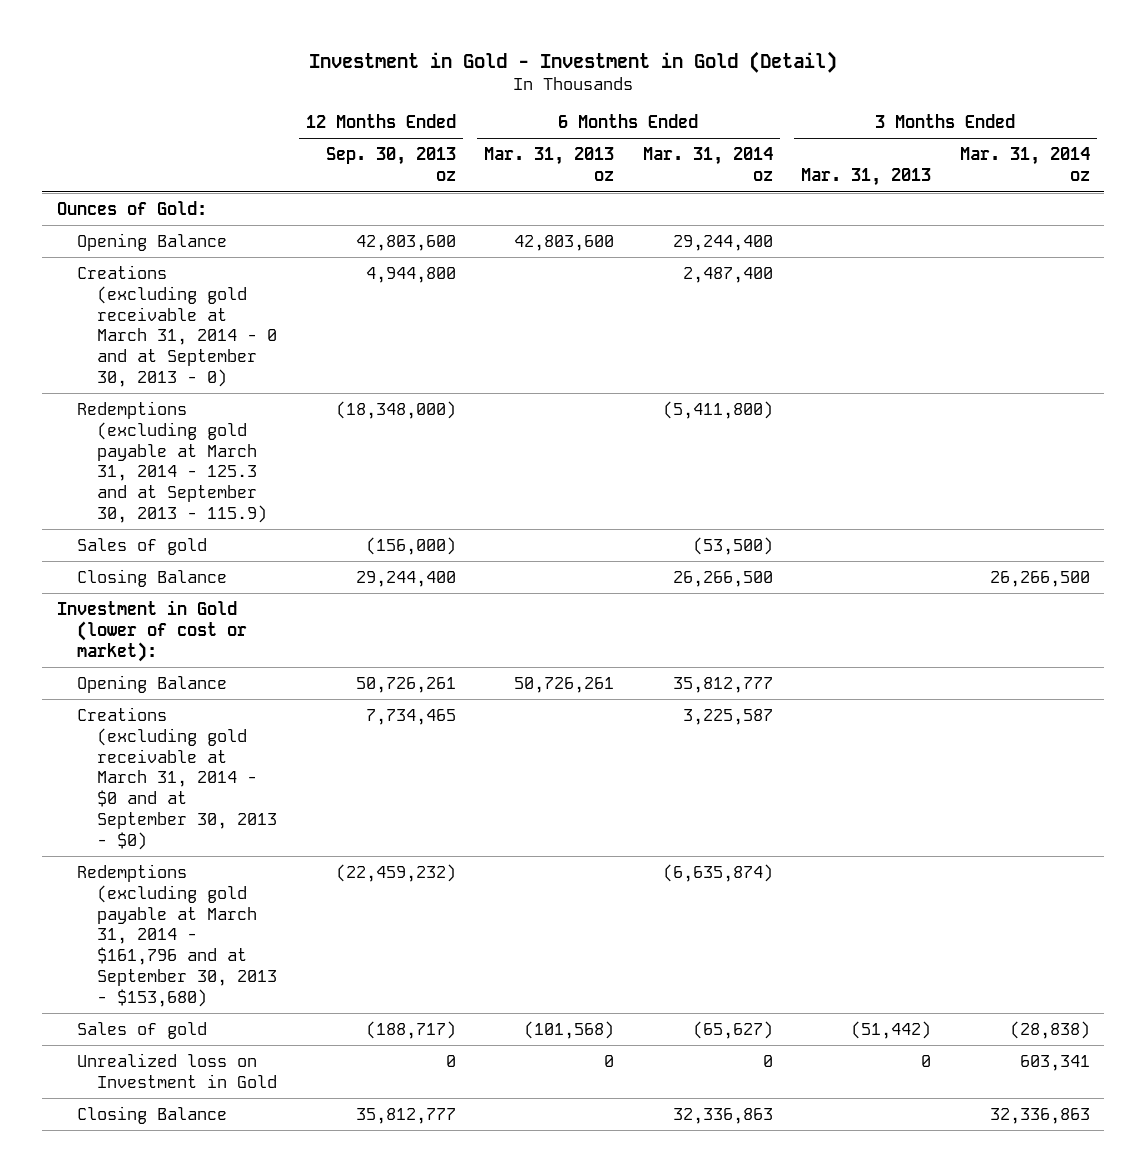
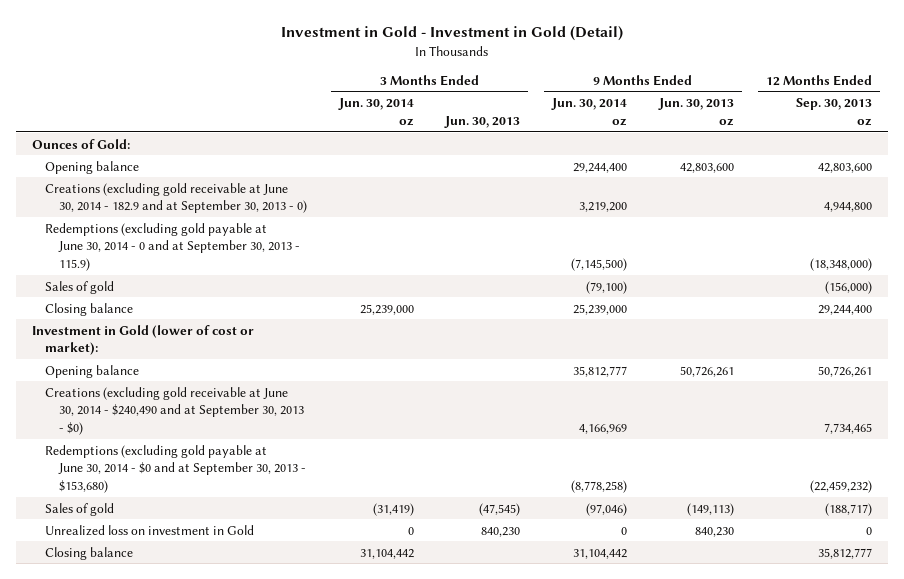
- | 12 Months Ended Sep. 30, 2013 oz | 6 Months Ended Mar. 31, 2013 oz | 6 Months Ended Mar. 31, 2014 oz | 3 Months Ended Mar. 31, 2013 | 3 Months Ended Mar. 31, 2014 oz
+ | 3 Months Ended Jun. 30, 2014 oz | 3 Months Ended Jun. 30, 2013 | 9 Months Ended Jun. 30, 2014 oz | 9 Months Ended Jun. 30, 2013 oz | 12 Months Ended Sep. 30, 2013 oz
- Opening Balance | 42,803,600 | 42,803,600 | 29,244,400 | |
- Creations (excluding gold receivable at March 31, 2014 - 0 and at September 30, 2013 - 0) | 4,944,800 | | 2,487,400 | |
- Redemptions (excluding gold payable at March 31, 2014 - 125.3 and at September 30, 2013 - 115.9) | (18,348,000) | | (5,411,800) | |
+ Opening balance | | | 29,244,400 | 42,803,600 | 42,803,600
+ Creations (excluding gold receivable at June 30, 2014 - 182.9 and at September 30, 2013 - 0) | | | 3,219,200 | | 4,944,800
+ Redemptions (excluding gold payable at June 30, 2014 - 0 and at September 30, 2013 - 115.9) | | | (7,145,500) | | (18,348,000)
- Closing Balance | 29,244,400 | | 26,266,500 | | 26,266,500
+ Closing balance | 25,239,000 | | 25,239,000 | | 29,244,400
- Opening Balance | 50,726,261 | 50,726,261 | 35,812,777 | |
- Creations (excluding gold receivable at March 31, 2014 - $0 and at September 30, 2013 - $0) | 7,734,465 | | 3,225,587 | |
- Redemptions (excluding gold payable at March 31, 2014 - $161,796 and at September 30, 2013 - $153,680) | (22,459,232) | | (6,635,874) | |
+ Opening balance | | | 35,812,777 | 50,726,261 | 50,726,261
+ Creations (excluding gold receivable at June 30, 2014 - $240,490 and at September 30, 2013 - $0) | | | 4,166,969 | | 7,734,465
+ Redemptions (excluding gold payable at June 30, 2014 - $0 and at September 30, 2013 - $153,680) | | | (8,778,258) | | (22,459,232)
- Unrealized loss on Investment in Gold | 0 | 0 | 0 | 0 | 603,341
- Closing Balance | 35,812,777 | | 32,336,863 | | 32,336,863
+ Unrealized loss on investment in Gold | 0 | 840,230 | 0 | 840,230 | 0
+ Closing balance | 31,104,442 | | 31,104,442 | | 35,812,777

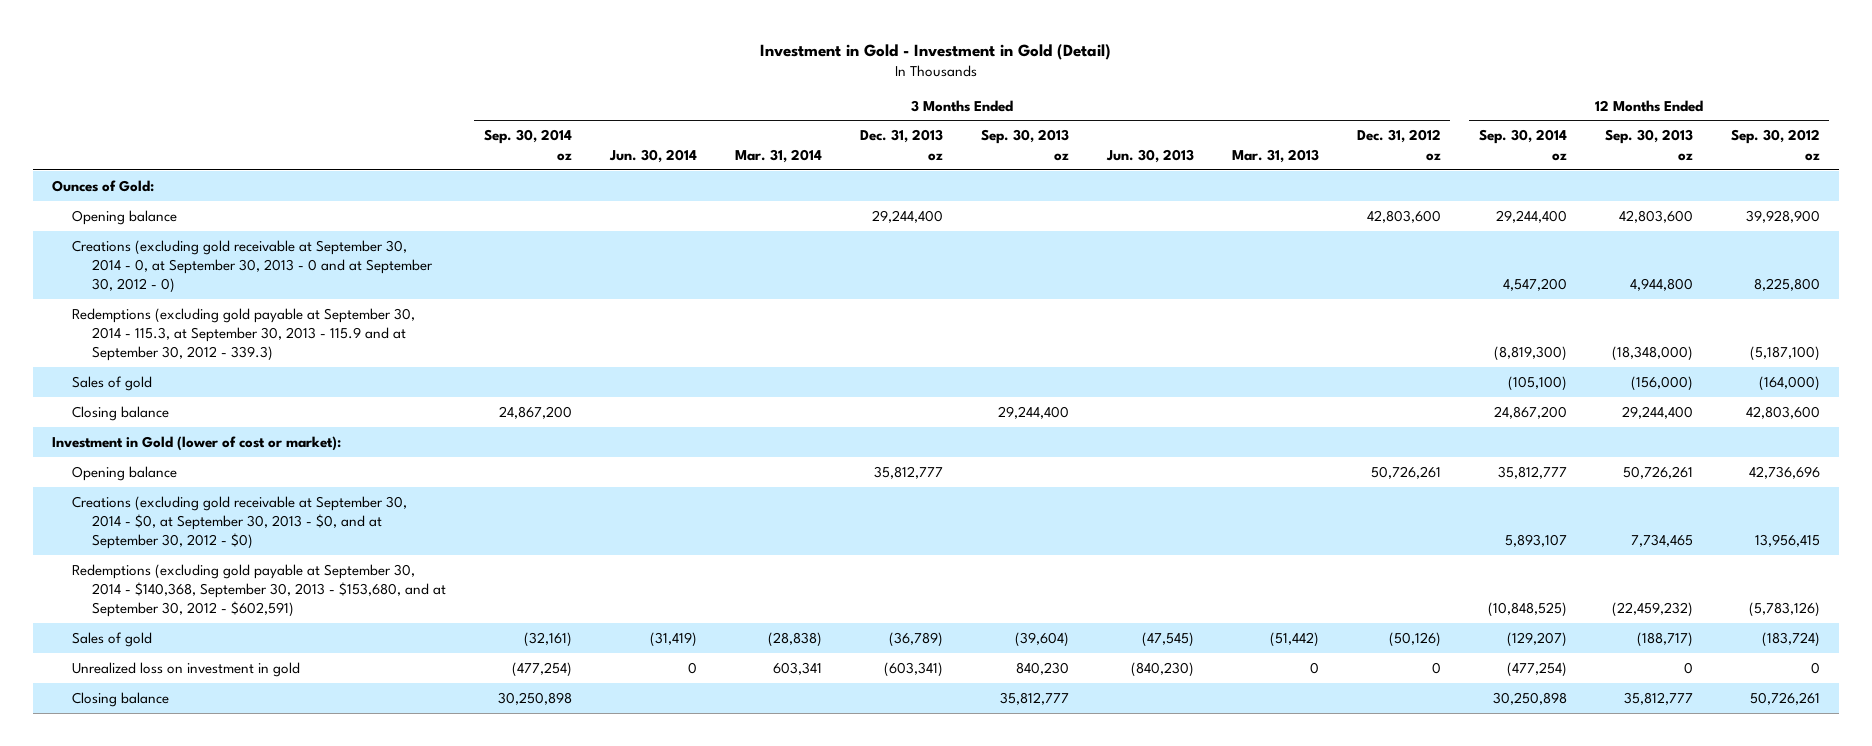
- | 3 Months Ended Jun. 30, 2014 oz | 3 Months Ended Jun. 30, 2013 | 9 Months Ended Jun. 30, 2014 oz | 9 Months Ended Jun. 30, 2013 oz | 12 Months Ended Sep. 30, 2013 oz
+ | 3 Months Ended Sep. 30, 2014 oz | 3 Months Ended Jun. 30, 2014 | 3 Months Ended Mar. 31, 2014 | 3 Months Ended Dec. 31, 2013 oz | 3 Months Ended Sep. 30, 2013 oz | 3 Months Ended Jun. 30, 2013 | 3 Months Ended Mar. 31, 2013 | 3 Months Ended Dec. 31, 2012 oz | 12 Months Ended Sep. 30, 2014 oz | 12 Months Ended Sep. 30, 2013 oz | 12 Months Ended Sep. 30, 2012 oz
- Creations (excluding gold receivable at June 30, 2014 - 182.9 and at September 30, 2013 - 0) | | | 3,219,200 | | 4,944,800
- Redemptions (excluding gold payable at June 30, 2014 - 0 and at September 30, 2013 - 115.9) | | | (7,145,500) | | (18,348,000)
+ Creations (excluding gold receivable at September 30, 2014 - 0, at September 30, 2013 - 0 and at September 30, 2012 - 0) | | | | | | | | | 4,547,200 | 4,944,800 | 8,225,800
+ Redemptions (excluding gold payable at September 30, 2014 - 115.3, at September 30, 2013 - 115.9 and at September 30, 2012 - 339.3) | | | | | | | | | (8,819,300) | (18,348,000) | (5,187,100)
- Creations (excluding gold receivable at June 30, 2014 - $240,490 and at September 30, 2013 - $0) | | | 4,166,969 | | 7,734,465
- Redemptions (excluding gold payable at June 30, 2014 - $0 and at September 30, 2013 - $153,680) | | | (8,778,258) | | (22,459,232)
+ Creations (excluding gold receivable at September 30, 2014 - $0, at September 30, 2013 - $0, and at September 30, 2012 - $0) | | | | | | | | | 5,893,107 | 7,734,465 | 13,956,415
+ Redemptions (excluding gold payable at September 30, 2014 - $140,368, September 30, 2013 - $153,680, and at September 30, 2012 - $602,591) | | | | | | | | | (10,848,525) | (22,459,232) | (5,783,126)
- Unrealized loss on investment in Gold | 0 | 840,230 | 0 | 840,230 | 0
+ Unrealized loss on investment in gold | (477,254) | 0 | 603,341 | (603,341) | 840,230 | (840,230) | 0 | 0 | (477,254) | 0 | 0

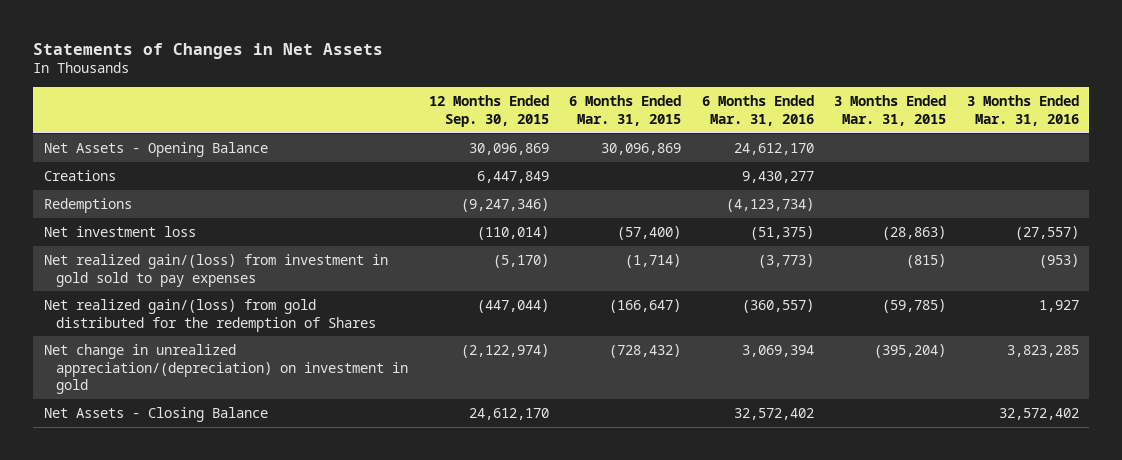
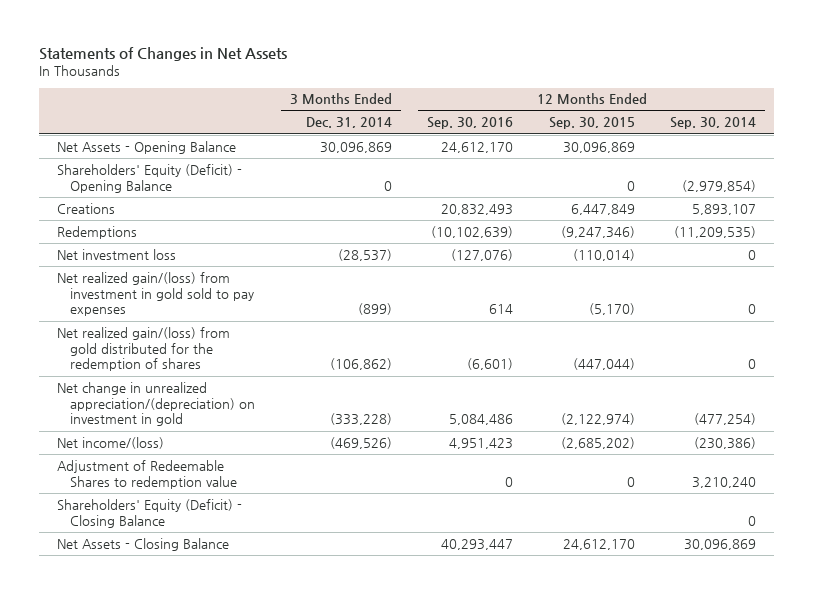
- | 12 Months Ended Sep. 30, 2015 | 6 Months Ended Mar. 31, 2015 | 6 Months Ended Mar. 31, 2016 | 3 Months Ended Mar. 31, 2015 | 3 Months Ended Mar. 31, 2016
+ | 3 Months Ended Dec. 31, 2014 | 12 Months Ended Sep. 30, 2016 | 12 Months Ended Sep. 30, 2015 | 12 Months Ended Sep. 30, 2014
+ Shareholders' Equity (Deficit) - Opening Balance | 0 | | 0 | (2,979,854)
- Net realized gain/(loss) from gold distributed for the redemption of Shares | (447,044) | (166,647) | (360,557) | (59,785) | 1,927
+ Net realized gain/(loss) from gold distributed for the redemption of shares | (106,862) | (6,601) | (447,044) | 0
+ Net income/(loss) | (469,526) | 4,951,423 | (2,685,202) | (230,386)
+ Adjustment of Redeemable Shares to redemption value | | 0 | 0 | 3,210,240
+ Shareholders' Equity (Deficit) - Closing Balance | | | | 0

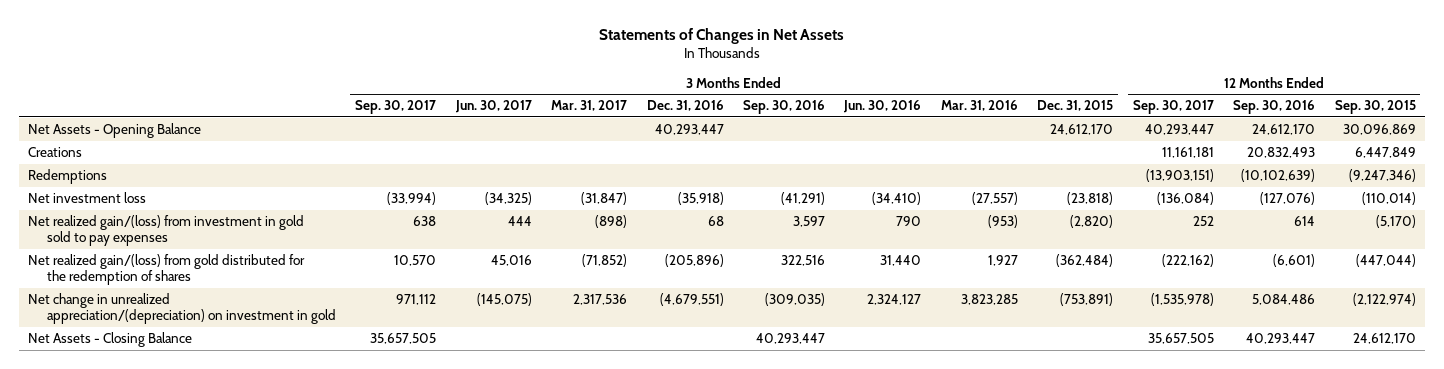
- | 3 Months Ended Dec. 31, 2014 | 12 Months Ended Sep. 30, 2016 | 12 Months Ended Sep. 30, 2015 | 12 Months Ended Sep. 30, 2014
+ | 3 Months Ended Sep. 30, 2017 | 3 Months Ended Jun. 30, 2017 | 3 Months Ended Mar. 31, 2017 | 3 Months Ended Dec. 31, 2016 | 3 Months Ended Sep. 30, 2016 | 3 Months Ended Jun. 30, 2016 | 3 Months Ended Mar. 31, 2016 | 3 Months Ended Dec. 31, 2015 | 12 Months Ended Sep. 30, 2017 | 12 Months Ended Sep. 30, 2016 | 12 Months Ended Sep. 30, 2015
- Shareholders' Equity (Deficit) - Opening Balance | 0 | | 0 | (2,979,854)
- Net income/(loss) | (469,526) | 4,951,423 | (2,685,202) | (230,386)
- Adjustment of Redeemable Shares to redemption value | | 0 | 0 | 3,210,240
- Shareholders' Equity (Deficit) - Closing Balance | | | | 0

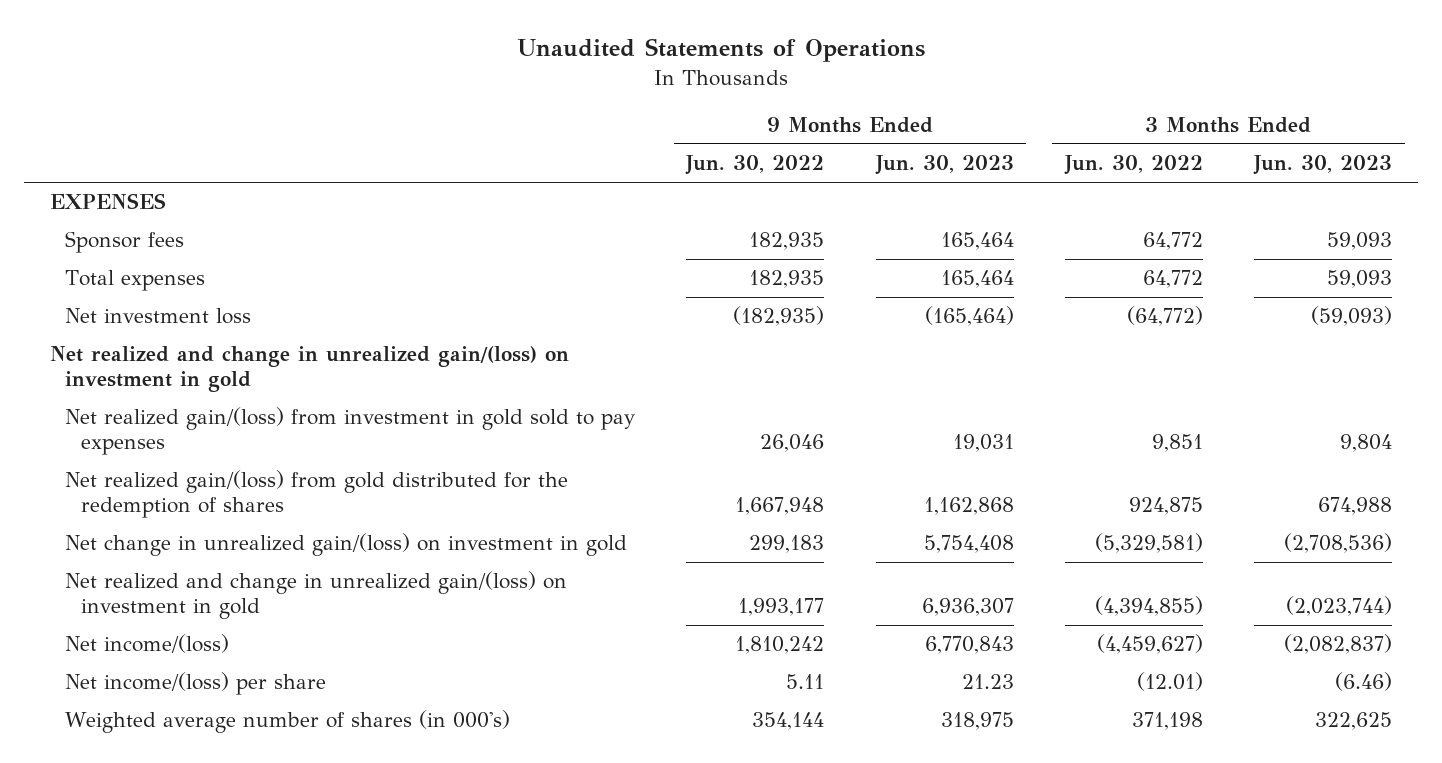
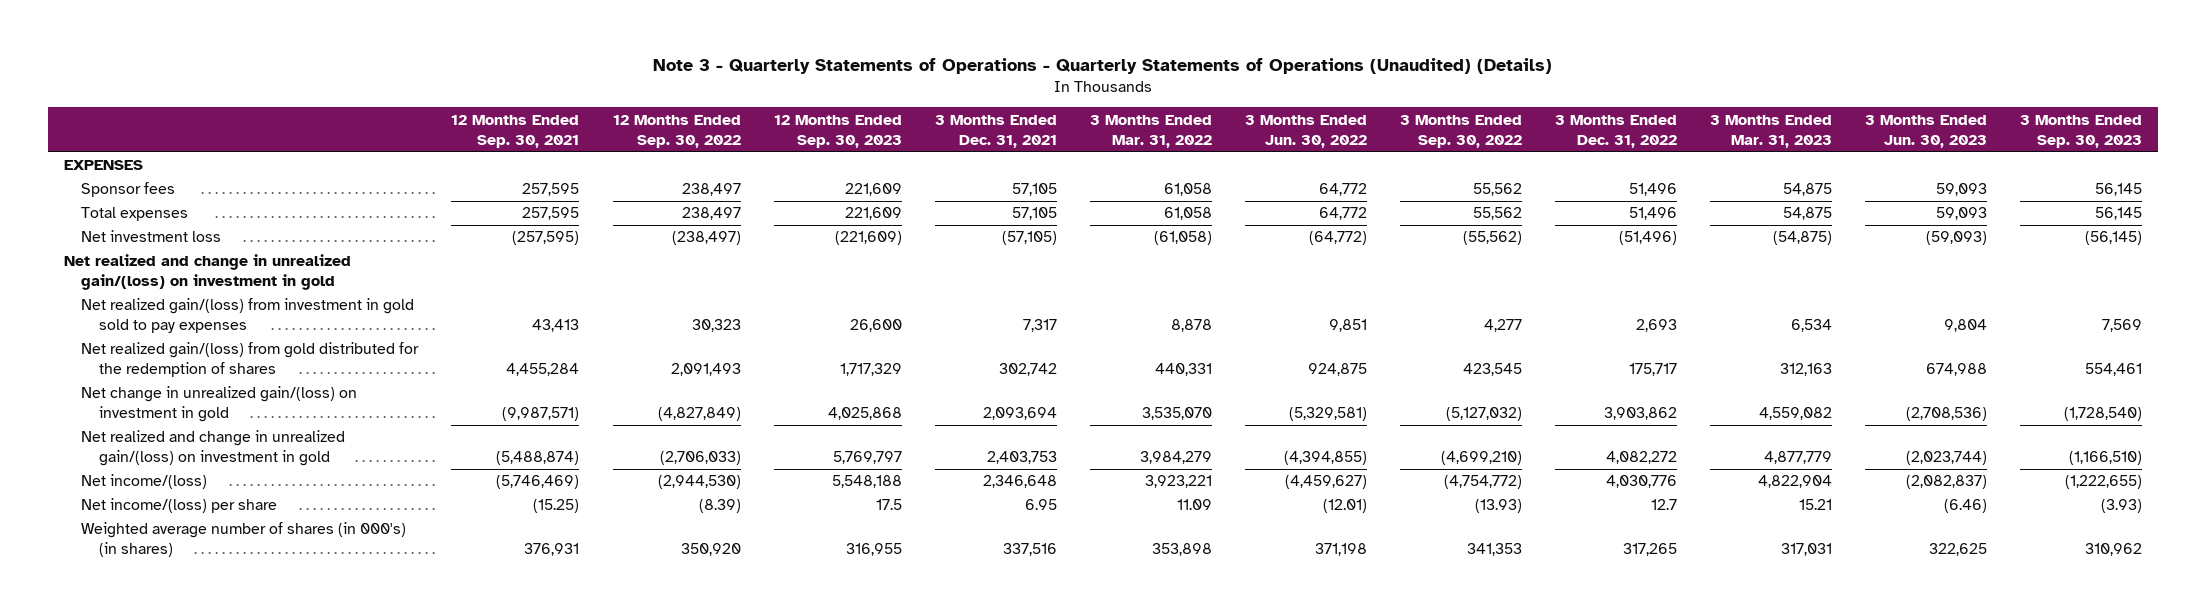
- Unaudited Statements of Operations
+ Note 3 - Quarterly Statements of Operations - Quarterly Statements of Operations (Unaudited) (Details)
- | 9 Months Ended Jun. 30, 2022 | 9 Months Ended Jun. 30, 2023 | 3 Months Ended Jun. 30, 2022 | 3 Months Ended Jun. 30, 2023
+ | 12 Months Ended Sep. 30, 2021 | 12 Months Ended Sep. 30, 2022 | 12 Months Ended Sep. 30, 2023 | 3 Months Ended Dec. 31, 2021 | 3 Months Ended Mar. 31, 2022 | 3 Months Ended Jun. 30, 2022 | 3 Months Ended Sep. 30, 2022 | 3 Months Ended Dec. 31, 2022 | 3 Months Ended Mar. 31, 2023 | 3 Months Ended Jun. 30, 2023 | 3 Months Ended Sep. 30, 2023
- Weighted average number of shares (in 000's) | 354,144 | 318,975 | 371,198 | 322,625
+ Weighted average number of shares (in 000's) (in shares) | 376,931 | 350,920 | 316,955 | 337,516 | 353,898 | 371,198 | 341,353 | 317,265 | 317,031 | 322,625 | 310,962

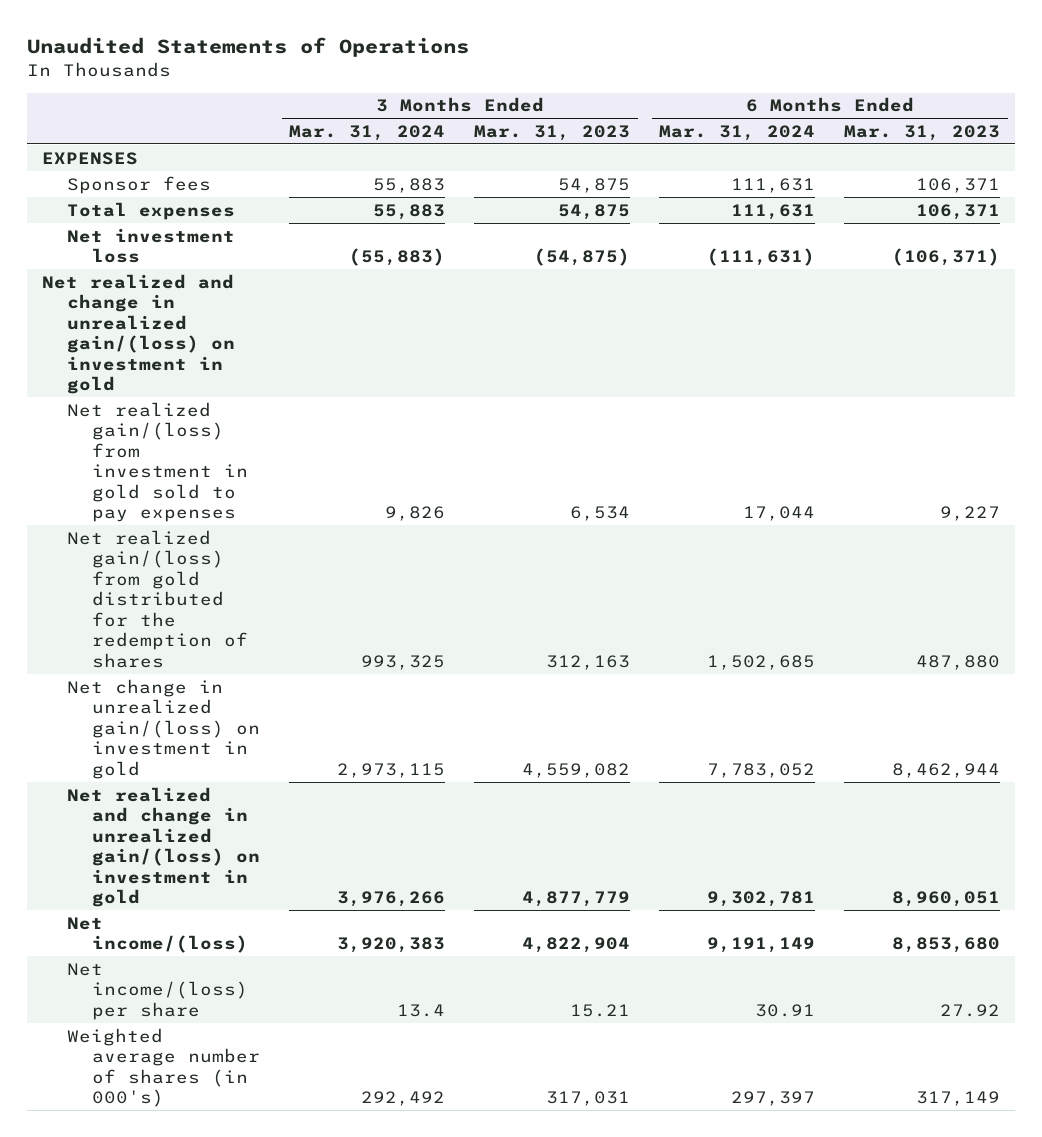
- Note 3 - Quarterly Statements of Operations - Quarterly Statements of Operations (Unaudited) (Details)
+ Unaudited Statements of Operations
- | 12 Months Ended Sep. 30, 2021 | 12 Months Ended Sep. 30, 2022 | 12 Months Ended Sep. 30, 2023 | 3 Months Ended Dec. 31, 2021 | 3 Months Ended Mar. 31, 2022 | 3 Months Ended Jun. 30, 2022 | 3 Months Ended Sep. 30, 2022 | 3 Months Ended Dec. 31, 2022 | 3 Months Ended Mar. 31, 2023 | 3 Months Ended Jun. 30, 2023 | 3 Months Ended Sep. 30, 2023
+ | 3 Months Ended Mar. 31, 2024 | 3 Months Ended Mar. 31, 2023 | 6 Months Ended Mar. 31, 2024 | 6 Months Ended Mar. 31, 2023
- Weighted average number of shares (in 000's) (in shares) | 376,931 | 350,920 | 316,955 | 337,516 | 353,898 | 371,198 | 341,353 | 317,265 | 317,031 | 322,625 | 310,962
+ Weighted average number of shares (in 000's) | 292,492 | 317,031 | 297,397 | 317,149

